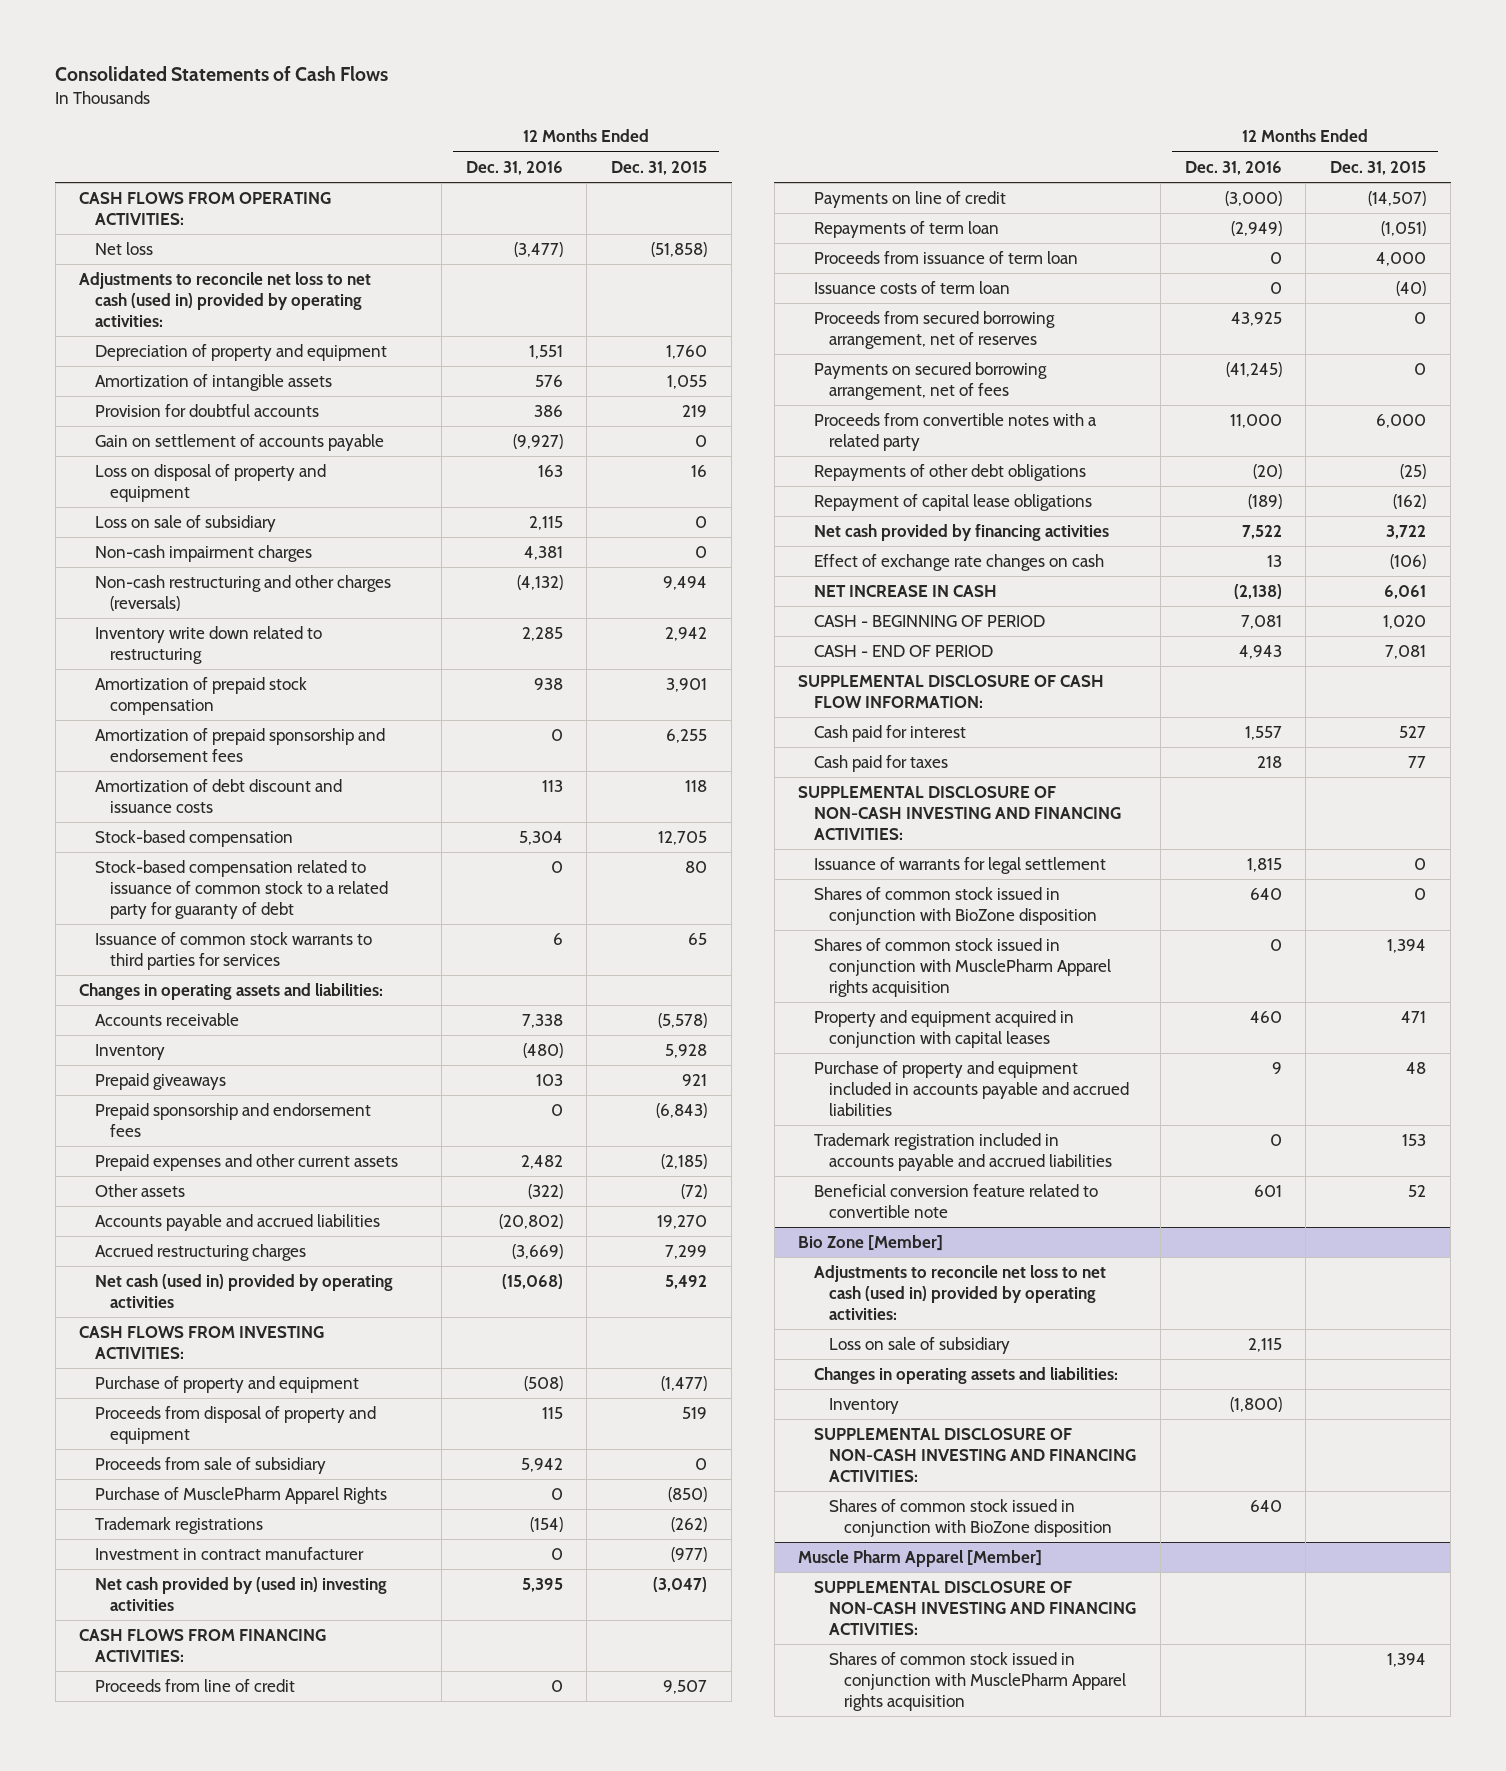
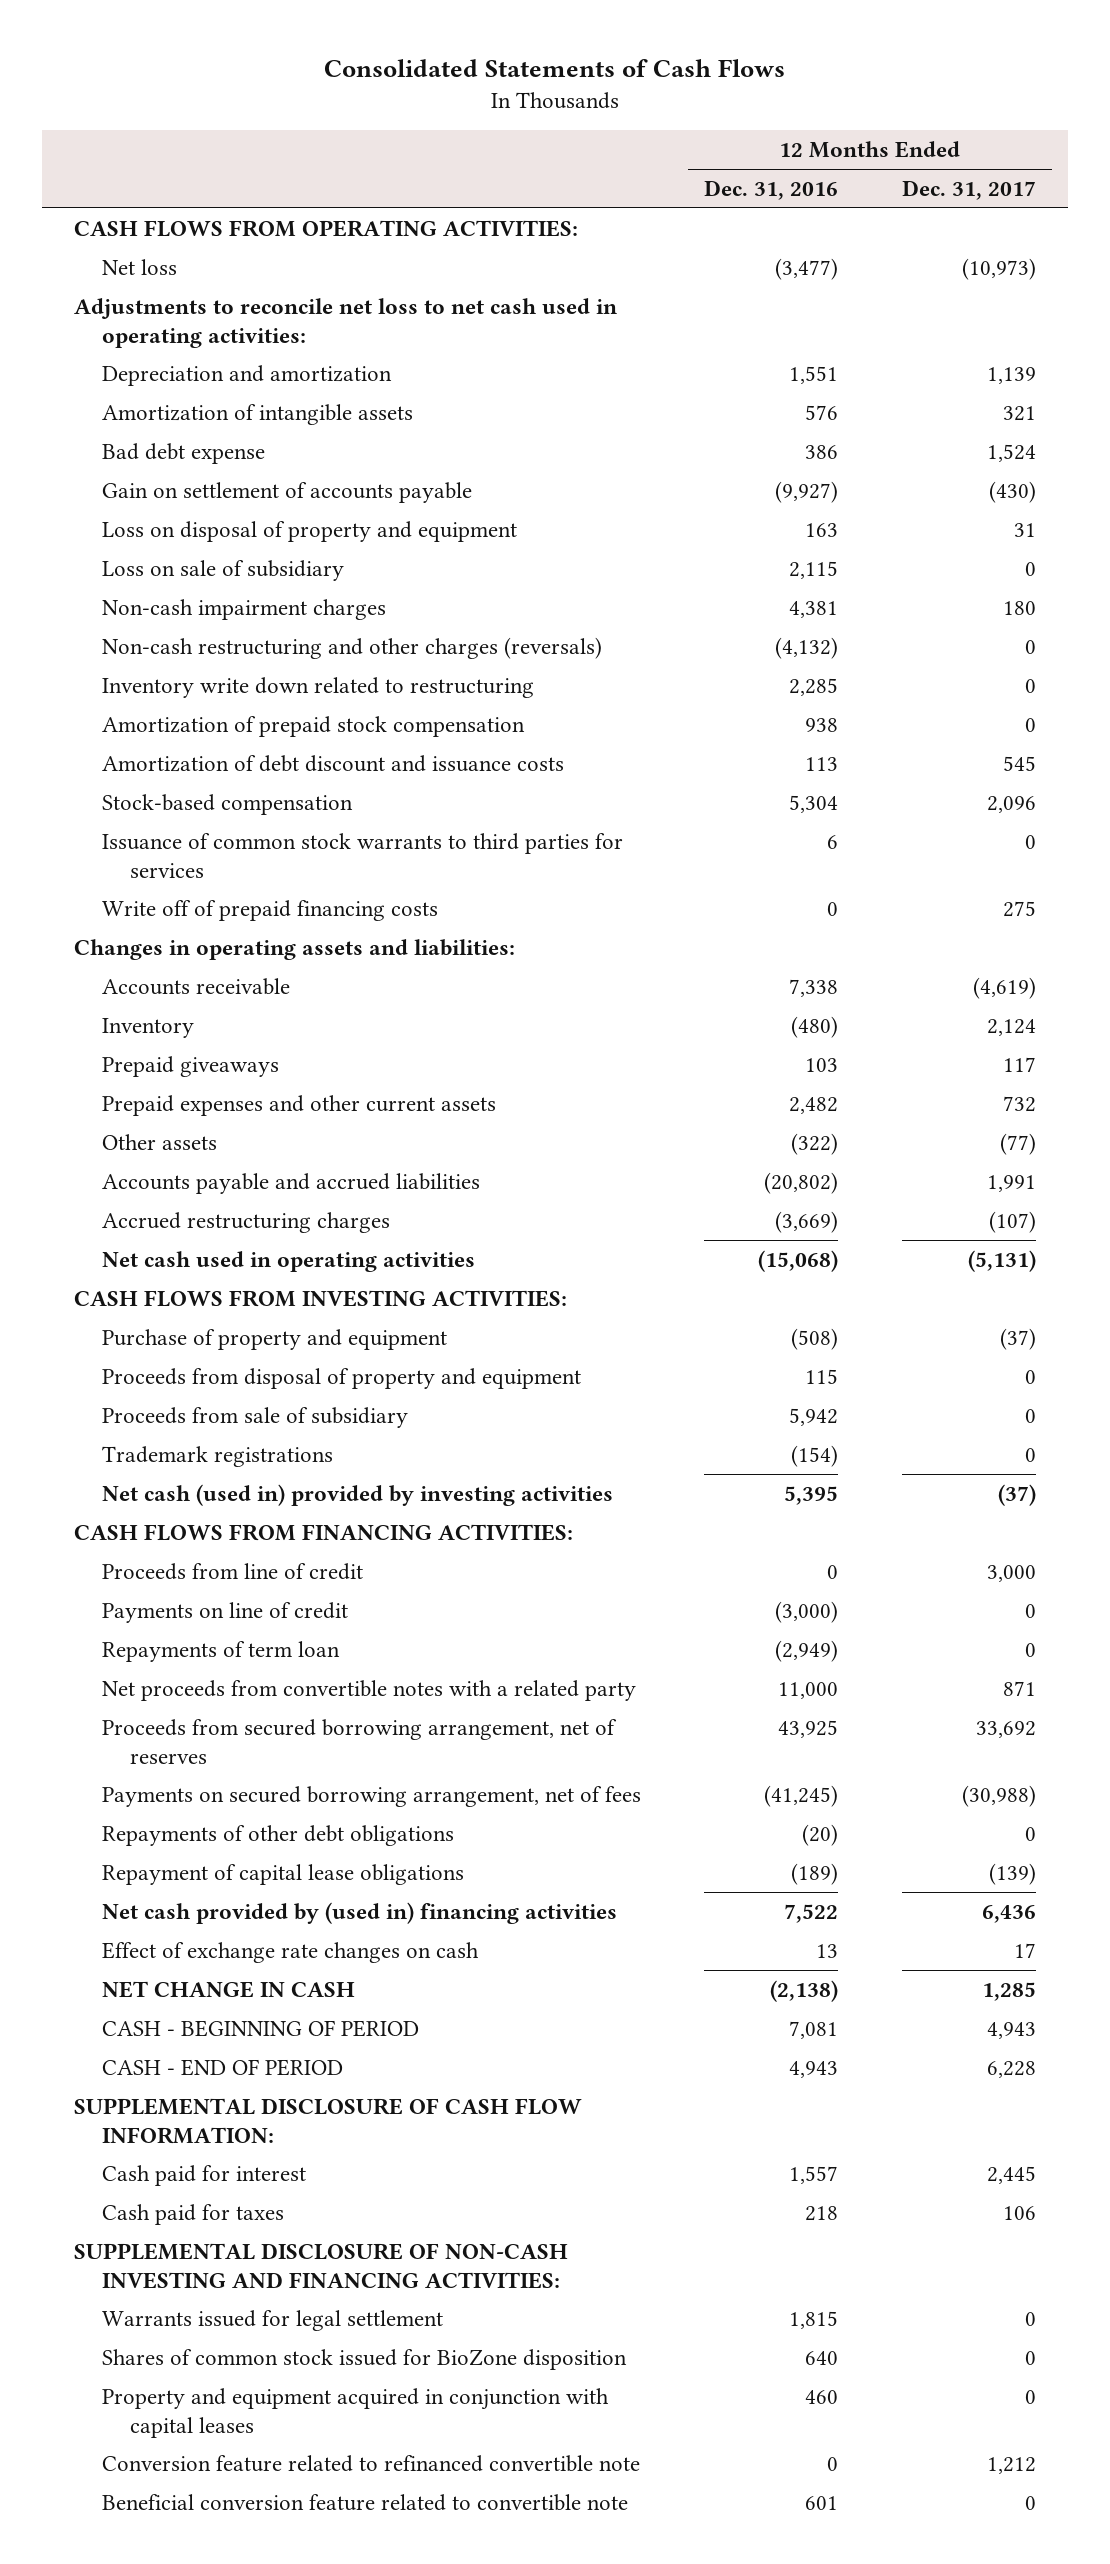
- | 12 Months Ended Dec. 31, 2016 | 12 Months Ended Dec. 31, 2015
+ | 12 Months Ended Dec. 31, 2016 | 12 Months Ended Dec. 31, 2017
- Adjustments to reconcile net loss to net cash (used in) provided by operating activities:
- Depreciation of property and equipment | 1,551 | 1,760
+ Adjustments to reconcile net loss to net cash used in operating activities:
+ Depreciation and amortization | 1,551 | 1,139
- Provision for doubtful accounts | 386 | 219
+ Bad debt expense | 386 | 1,524
- Amortization of prepaid sponsorship and endorsement fees | 0 | 6,255
- Stock-based compensation related to issuance of common stock to a related party for guaranty of debt | 0 | 80
+ Write off of prepaid financing costs | 0 | 275
- Prepaid sponsorship and endorsement fees | 0 | (6,843)
- Net cash (used in) provided by operating activities | (15,068) | 5,492
+ Net cash used in operating activities | (15,068) | (5,131)
- Purchase of MusclePharm Apparel Rights | 0 | (850)
- Investment in contract manufacturer | 0 | (977)
- Net cash provided by (used in) investing activities | 5,395 | (3,047)
+ Net cash (used in) provided by investing activities | 5,395 | (37)
- Proceeds from issuance of term loan | 0 | 4,000
- Issuance costs of term loan | 0 | (40)
+ Net proceeds from convertible notes with a related party | 11,000 | 871
- Proceeds from convertible notes with a related party | 11,000 | 6,000
- Net cash provided by financing activities | 7,522 | 3,722
+ Net cash provided by (used in) financing activities | 7,522 | 6,436
- NET INCREASE IN CASH | (2,138) | 6,061
+ NET CHANGE IN CASH | (2,138) | 1,285
- Issuance of warrants for legal settlement | 1,815 | 0
- Shares of common stock issued in conjunction with BioZone disposition | 640 | 0
- Shares of common stock issued in conjunction with MusclePharm Apparel rights acquisition | 0 | 1,394
+ Warrants issued for legal settlement | 1,815 | 0
+ Shares of common stock issued for BioZone disposition | 640 | 0
- Purchase of property and equipment included in accounts payable and accrued liabilities | 9 | 48
- Trademark registration included in accounts payable and accrued liabilities | 0 | 153
+ Conversion feature related to refinanced convertible note | 0 | 1,212
- Bio Zone [Member]
- Adjustments to reconcile net loss to net cash (used in) provided by operating activities:
- Loss on sale of subsidiary | 2,115 |
- Changes in operating assets and liabilities:
- Inventory | (1,800) |
- SUPPLEMENTAL DISCLOSURE OF NON-CASH INVESTING AND FINANCING ACTIVITIES:
- Shares of common stock issued in conjunction with BioZone disposition | 640 |
- Muscle Pharm Apparel [Member]
- SUPPLEMENTAL DISCLOSURE OF NON-CASH INVESTING AND FINANCING ACTIVITIES:
- Shares of common stock issued in conjunction with MusclePharm Apparel rights acquisition | | 1,394

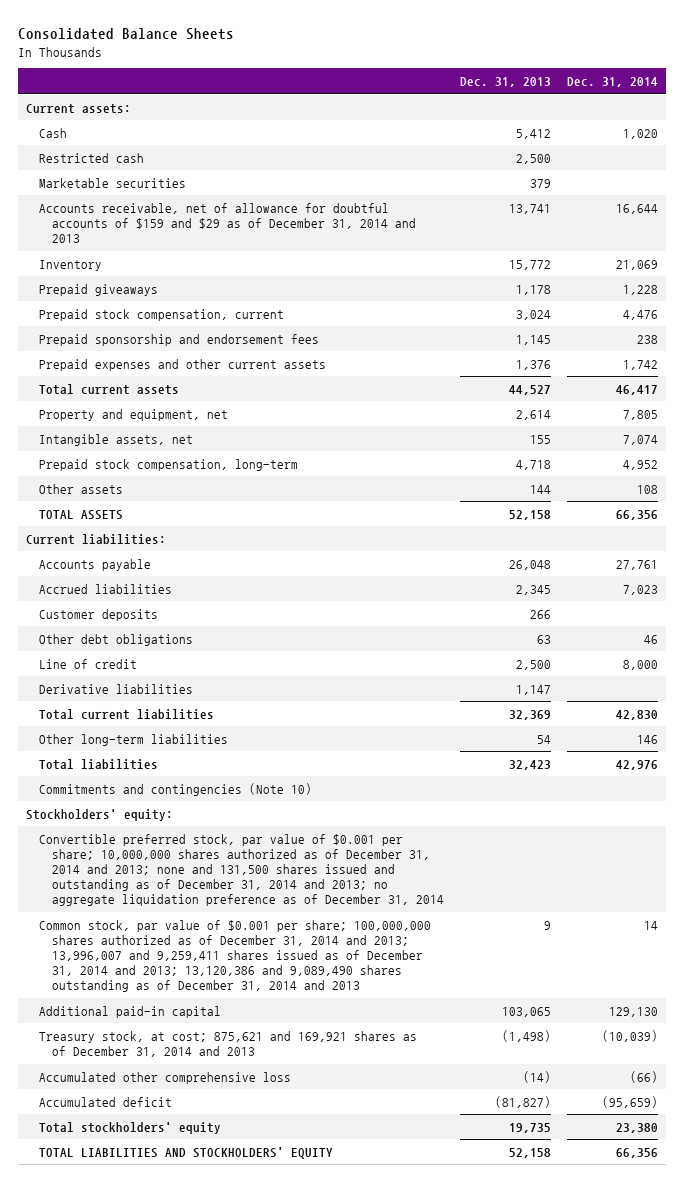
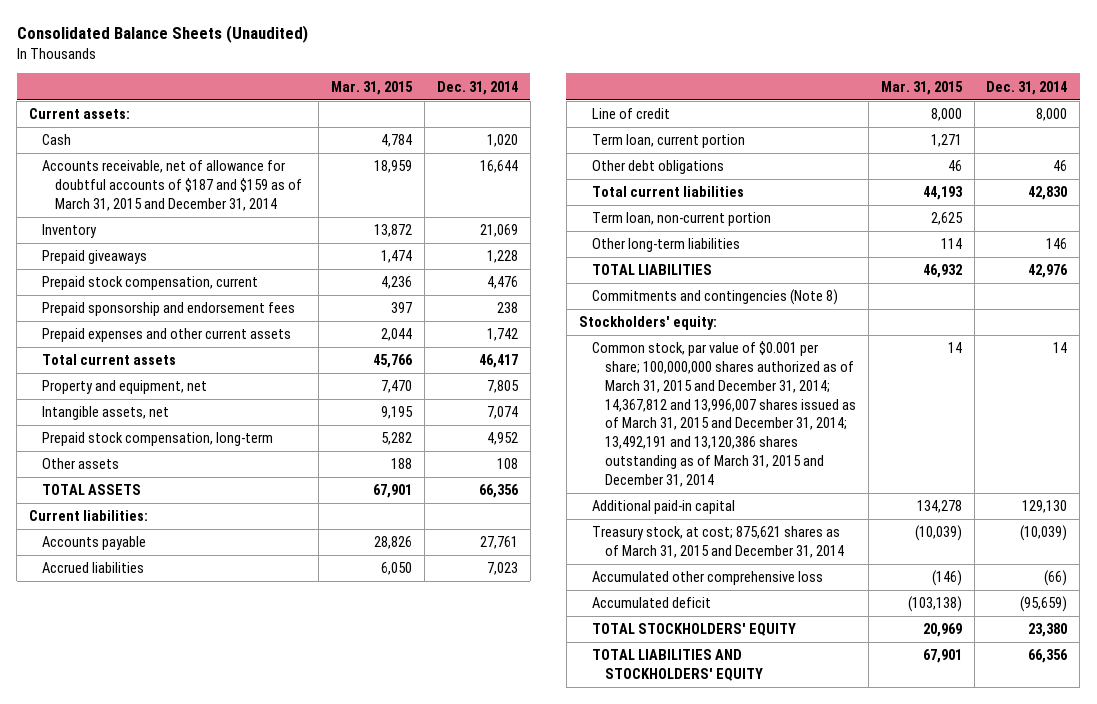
- Consolidated Balance Sheets
+ Consolidated Balance Sheets (Unaudited)
- | Dec. 31, 2013 | Dec. 31, 2014
+ | Mar. 31, 2015 | Dec. 31, 2014
- Restricted cash | 2,500 |
- Marketable securities | 379 |
- Accounts receivable, net of allowance for doubtful accounts of $159 and $29 as of December 31, 2014 and 2013 | 13,741 | 16,644
+ Accounts receivable, net of allowance for doubtful accounts of $187 and $159 as of March 31, 2015 and December 31, 2014 | 18,959 | 16,644
- Customer deposits | 266 |
- Derivative liabilities | 1,147 |
+ Term loan, current portion | 1,271 |
moved down: Other debt obligations | 46 | 46
+ Term loan, non-current portion | 2,625 |
- Total liabilities | 32,423 | 42,976
- Commitments and contingencies (Note 10)
+ TOTAL LIABILITIES | 46,932 | 42,976
+ Commitments and contingencies (Note 8)
- Convertible preferred stock, par value of $0.001 per share; 10,000,000 shares authorized as of December 31, 2014 and 2013; none and 131,500 shares issued and outstanding as of December 31, 2014 and 2013; no aggregate liquidation preference as of December 31, 2014
- Common stock, par value of $0.001 per share; 100,000,000 shares authorized as of December 31, 2014 and 2013; 13,996,007 and 9,259,411 shares issued as of December 31, 2014 and 2013; 13,120,386 and 9,089,490 shares outstanding as of December 31, 2014 and 2013 | 9 | 14
+ Common stock, par value of $0.001 per share; 100,000,000 shares authorized as of March 31, 2015 and December 31, 2014; 14,367,812 and 13,996,007 shares issued as of March 31, 2015 and December 31, 2014; 13,492,191 and 13,120,386 shares outstanding as of March 31, 2015 and December 31, 2014 | 14 | 14
- Treasury stock, at cost; 875,621 and 169,921 shares as of December 31, 2014 and 2013 | (1,498) | (10,039)
+ Treasury stock, at cost; 875,621 shares as of March 31, 2015 and December 31, 2014 | (10,039) | (10,039)
- Total stockholders' equity | 19,735 | 23,380
+ TOTAL STOCKHOLDERS' EQUITY | 20,969 | 23,380

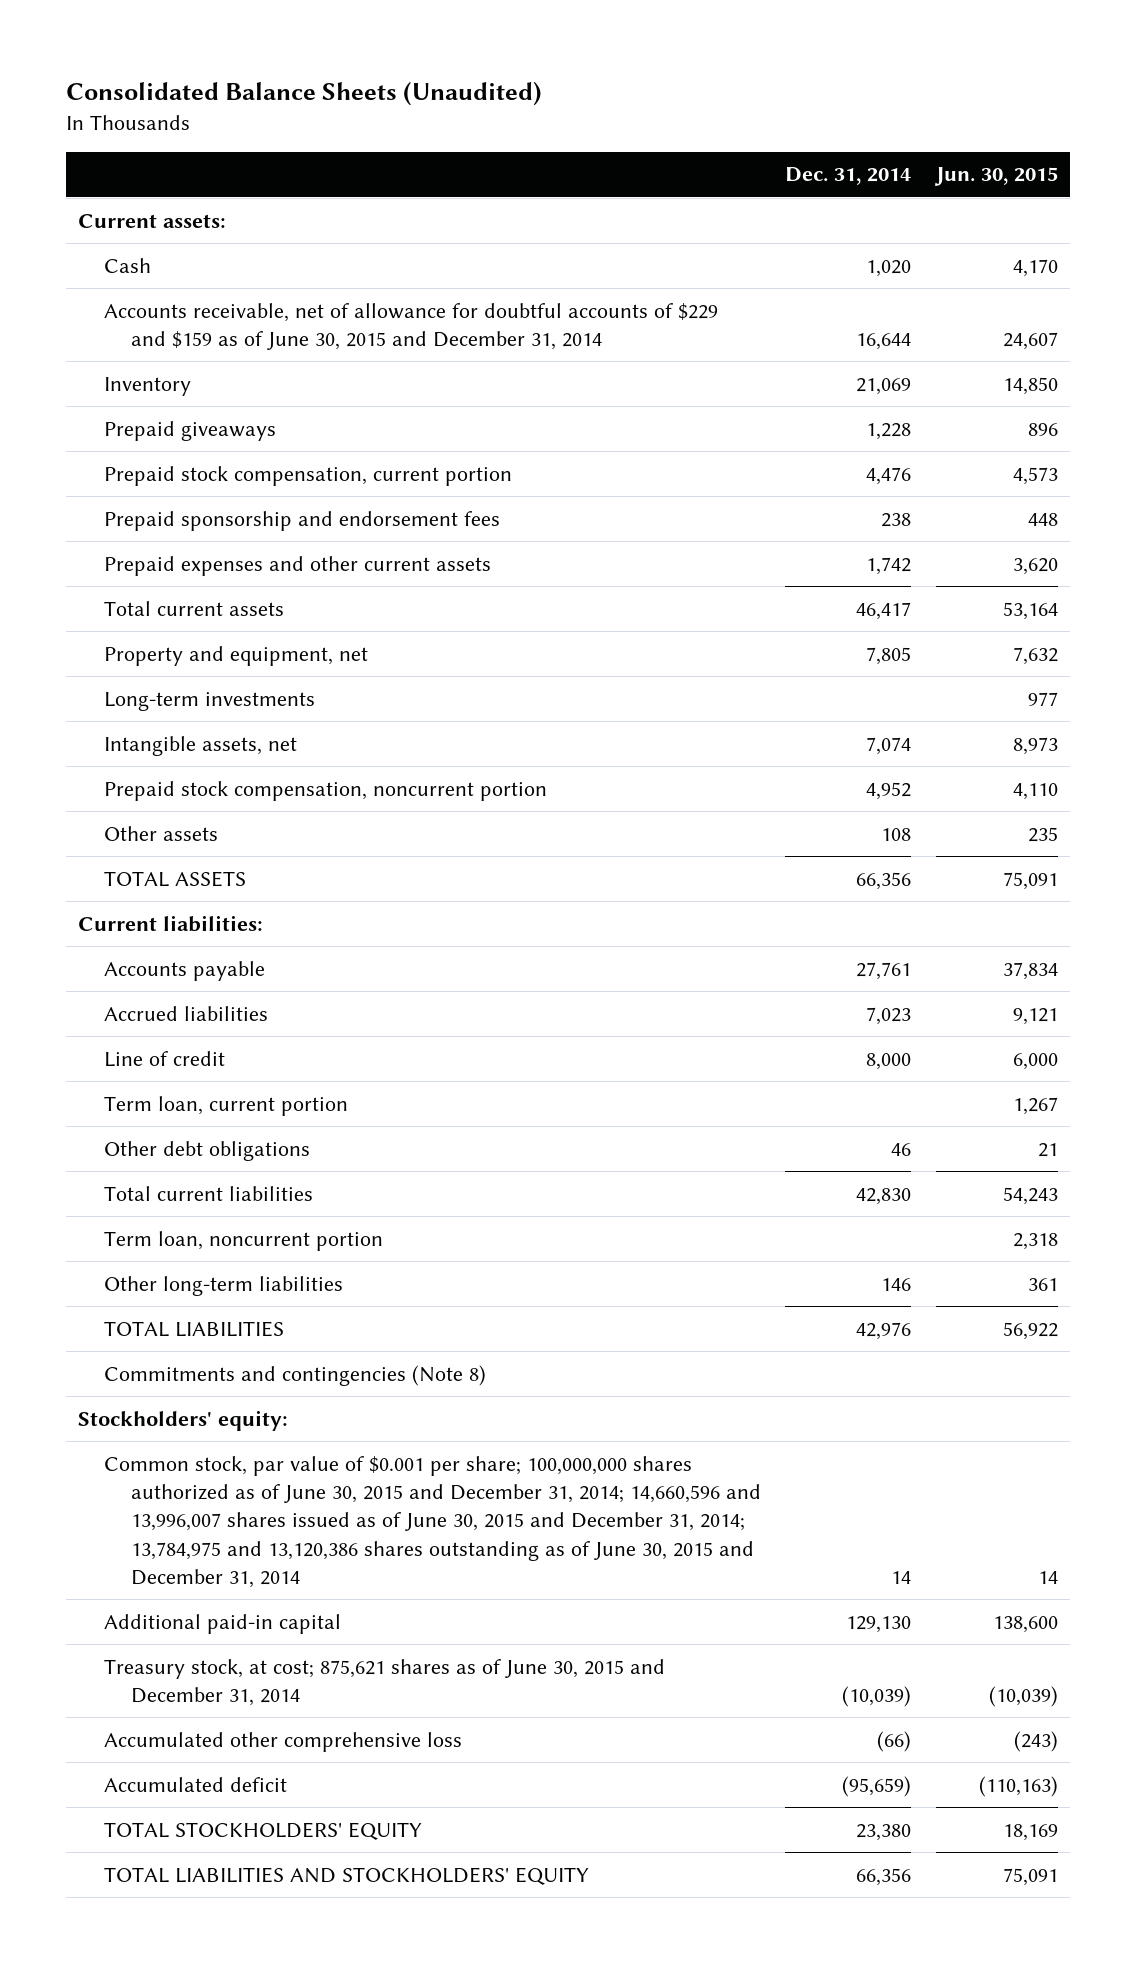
- | Mar. 31, 2015 | Dec. 31, 2014
+ | Dec. 31, 2014 | Jun. 30, 2015
- Accounts receivable, net of allowance for doubtful accounts of $187 and $159 as of March 31, 2015 and December 31, 2014 | 18,959 | 16,644
+ Accounts receivable, net of allowance for doubtful accounts of $229 and $159 as of June 30, 2015 and December 31, 2014 | 16,644 | 24,607
- Prepaid stock compensation, current | 4,236 | 4,476
+ Prepaid stock compensation, current portion | 4,476 | 4,573
+ Long-term investments | | 977
- Prepaid stock compensation, long-term | 5,282 | 4,952
+ Prepaid stock compensation, noncurrent portion | 4,952 | 4,110
- Term loan, non-current portion | 2,625 |
+ Term loan, noncurrent portion | | 2,318
- Common stock, par value of $0.001 per share; 100,000,000 shares authorized as of March 31, 2015 and December 31, 2014; 14,367,812 and 13,996,007 shares issued as of March 31, 2015 and December 31, 2014; 13,492,191 and 13,120,386 shares outstanding as of March 31, 2015 and December 31, 2014 | 14 | 14
+ Common stock, par value of $0.001 per share; 100,000,000 shares authorized as of June 30, 2015 and December 31, 2014; 14,660,596 and 13,996,007 shares issued as of June 30, 2015 and December 31, 2014; 13,784,975 and 13,120,386 shares outstanding as of June 30, 2015 and December 31, 2014 | 14 | 14
- Treasury stock, at cost; 875,621 shares as of March 31, 2015 and December 31, 2014 | (10,039) | (10,039)
+ Treasury stock, at cost; 875,621 shares as of June 30, 2015 and December 31, 2014 | (10,039) | (10,039)

